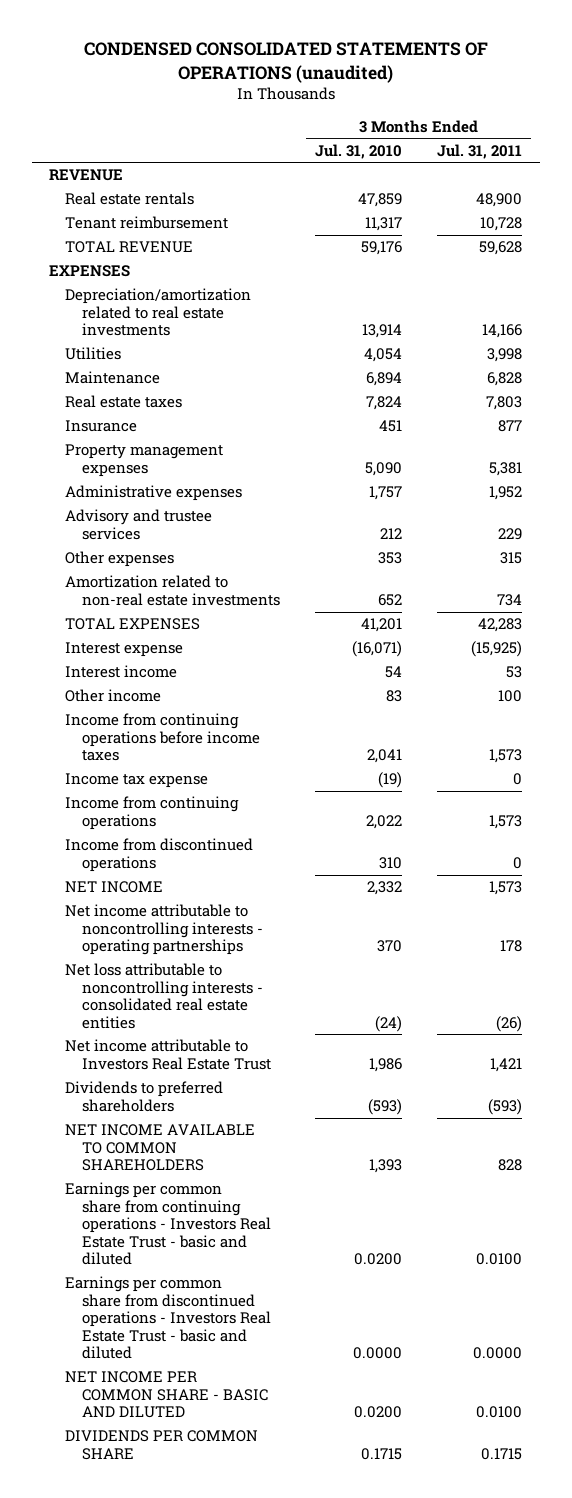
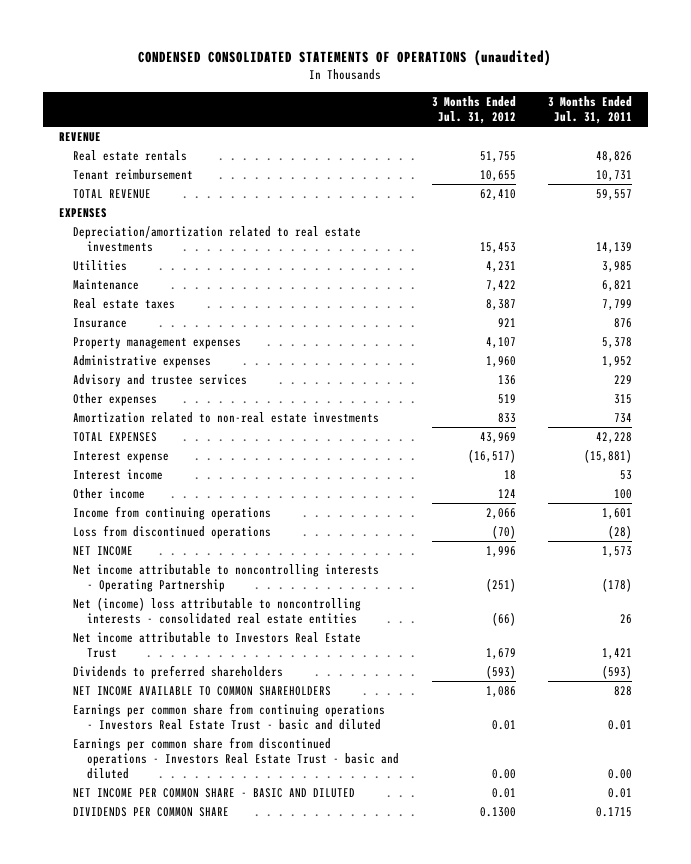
- | 3 Months Ended Jul. 31, 2010 | 3 Months Ended Jul. 31, 2011
+ | 3 Months Ended Jul. 31, 2012 | 3 Months Ended Jul. 31, 2011
- Real estate rentals | 47,859 | 48,900
- Tenant reimbursement | 11,317 | 10,728
- TOTAL REVENUE | 59,176 | 59,628
+ Real estate rentals | 51,755 | 48,826
+ Tenant reimbursement | 10,655 | 10,731
+ TOTAL REVENUE | 62,410 | 59,557
- Depreciation/amortization related to real estate investments | 13,914 | 14,166
- Utilities | 4,054 | 3,998
- Maintenance | 6,894 | 6,828
- Real estate taxes | 7,824 | 7,803
- Insurance | 451 | 877
- Property management expenses | 5,090 | 5,381
+ Depreciation/amortization related to real estate investments | 15,453 | 14,139
+ Utilities | 4,231 | 3,985
+ Maintenance | 7,422 | 6,821
+ Real estate taxes | 8,387 | 7,799
+ Insurance | 921 | 876
+ Property management expenses | 4,107 | 5,378
- TOTAL EXPENSES | 41,201 | 42,283
- Interest expense | (16,071) | (15,925)
+ TOTAL EXPENSES | 43,969 | 42,228
+ Interest expense | (16,517) | (15,881)
- Income from continuing operations before income taxes | 2,041 | 1,573
- Income tax expense | (19) | 0
- Income from continuing operations | 2,022 | 1,573
- Income from discontinued operations | 310 | 0
+ Income from continuing operations | 2,066 | 1,601
+ Loss from discontinued operations | (70) | (28)
- Net income attributable to noncontrolling interests - operating partnerships | 370 | 178
- Net loss attributable to noncontrolling interests - consolidated real estate entities | (24) | (26)
+ Net income attributable to noncontrolling interests - Operating Partnership | (251) | (178)
+ Net (income) loss attributable to noncontrolling interests - consolidated real estate entities | (66) | 26
- Earnings per common share from continuing operations - Investors Real Estate Trust - basic and diluted | 0.0200 | 0.0100
- Earnings per common share from discontinued operations - Investors Real Estate Trust - basic and diluted | 0.0000 | 0.0000
- NET INCOME PER COMMON SHARE - BASIC AND DILUTED | 0.0200 | 0.0100
+ Earnings per common share from continuing operations - Investors Real Estate Trust - basic and diluted | 0.01 | 0.01
+ Earnings per common share from discontinued operations - Investors Real Estate Trust - basic and diluted | 0.00 | 0.00
+ NET INCOME PER COMMON SHARE - BASIC AND DILUTED | 0.01 | 0.01

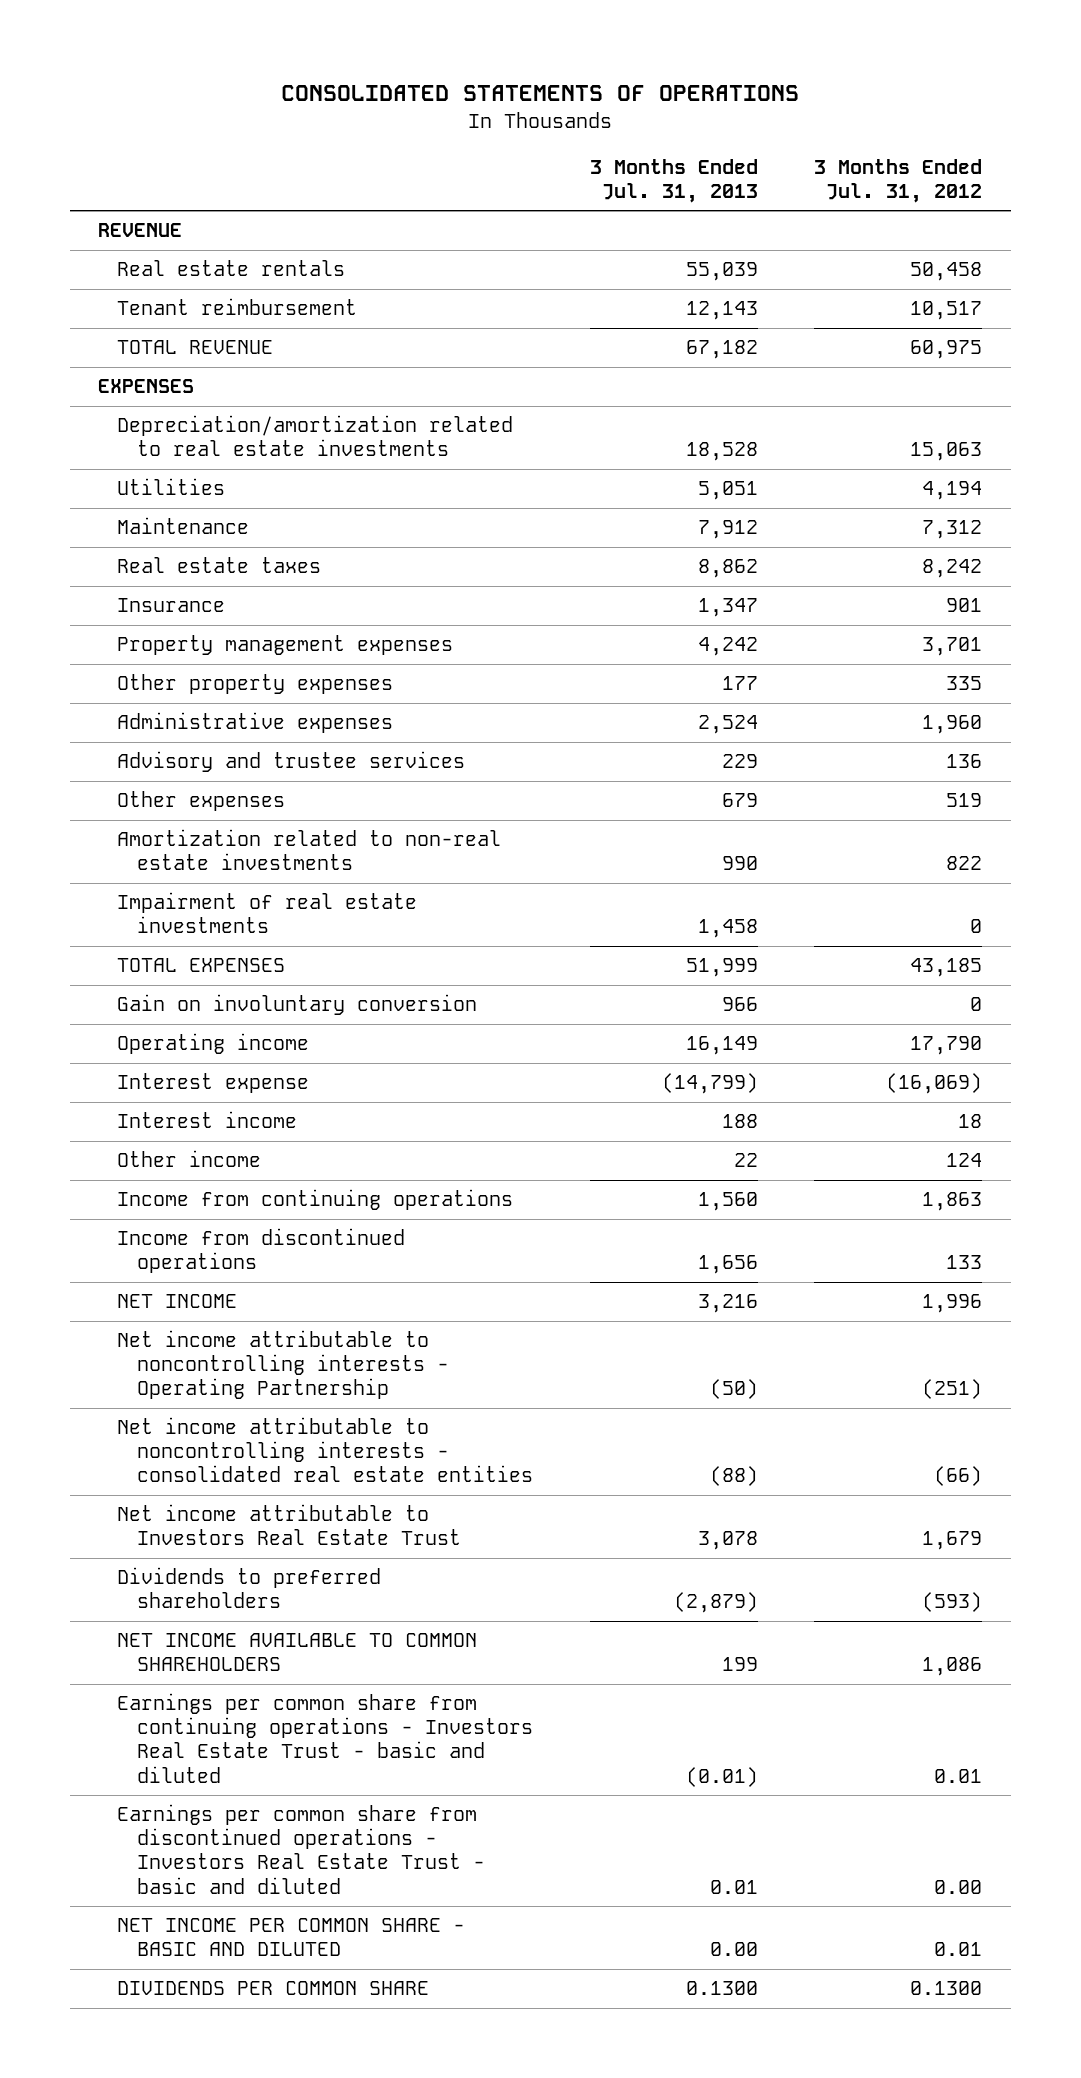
- CONDENSED CONSOLIDATED STATEMENTS OF OPERATIONS (unaudited)
+ CONSOLIDATED STATEMENTS OF OPERATIONS
- | 3 Months Ended Jul. 31, 2012 | 3 Months Ended Jul. 31, 2011
+ | 3 Months Ended Jul. 31, 2013 | 3 Months Ended Jul. 31, 2012
- Real estate rentals | 51,755 | 48,826
- Tenant reimbursement | 10,655 | 10,731
- TOTAL REVENUE | 62,410 | 59,557
+ Real estate rentals | 55,039 | 50,458
+ Tenant reimbursement | 12,143 | 10,517
+ TOTAL REVENUE | 67,182 | 60,975
- Depreciation/amortization related to real estate investments | 15,453 | 14,139
- Utilities | 4,231 | 3,985
- Maintenance | 7,422 | 6,821
- Real estate taxes | 8,387 | 7,799
- Insurance | 921 | 876
- Property management expenses | 4,107 | 5,378
+ Depreciation/amortization related to real estate investments | 18,528 | 15,063
+ Utilities | 5,051 | 4,194
+ Maintenance | 7,912 | 7,312
+ Real estate taxes | 8,862 | 8,242
+ Insurance | 1,347 | 901
+ Property management expenses | 4,242 | 3,701
+ Other property expenses | 177 | 335
- Amortization related to non-real estate investments | 833 | 734
- TOTAL EXPENSES | 43,969 | 42,228
- Interest expense | (16,517) | (15,881)
+ Amortization related to non-real estate investments | 990 | 822
+ Impairment of real estate investments | 1,458 | 0
+ TOTAL EXPENSES | 51,999 | 43,185
+ Gain on involuntary conversion | 966 | 0
+ Operating income | 16,149 | 17,790
+ Interest expense | (14,799) | (16,069)
- Income from continuing operations | 2,066 | 1,601
- Loss from discontinued operations | (70) | (28)
+ Income from continuing operations | 1,560 | 1,863
+ Income from discontinued operations | 1,656 | 133
- Net (income) loss attributable to noncontrolling interests - consolidated real estate entities | (66) | 26
+ Net income attributable to noncontrolling interests - consolidated real estate entities | (88) | (66)

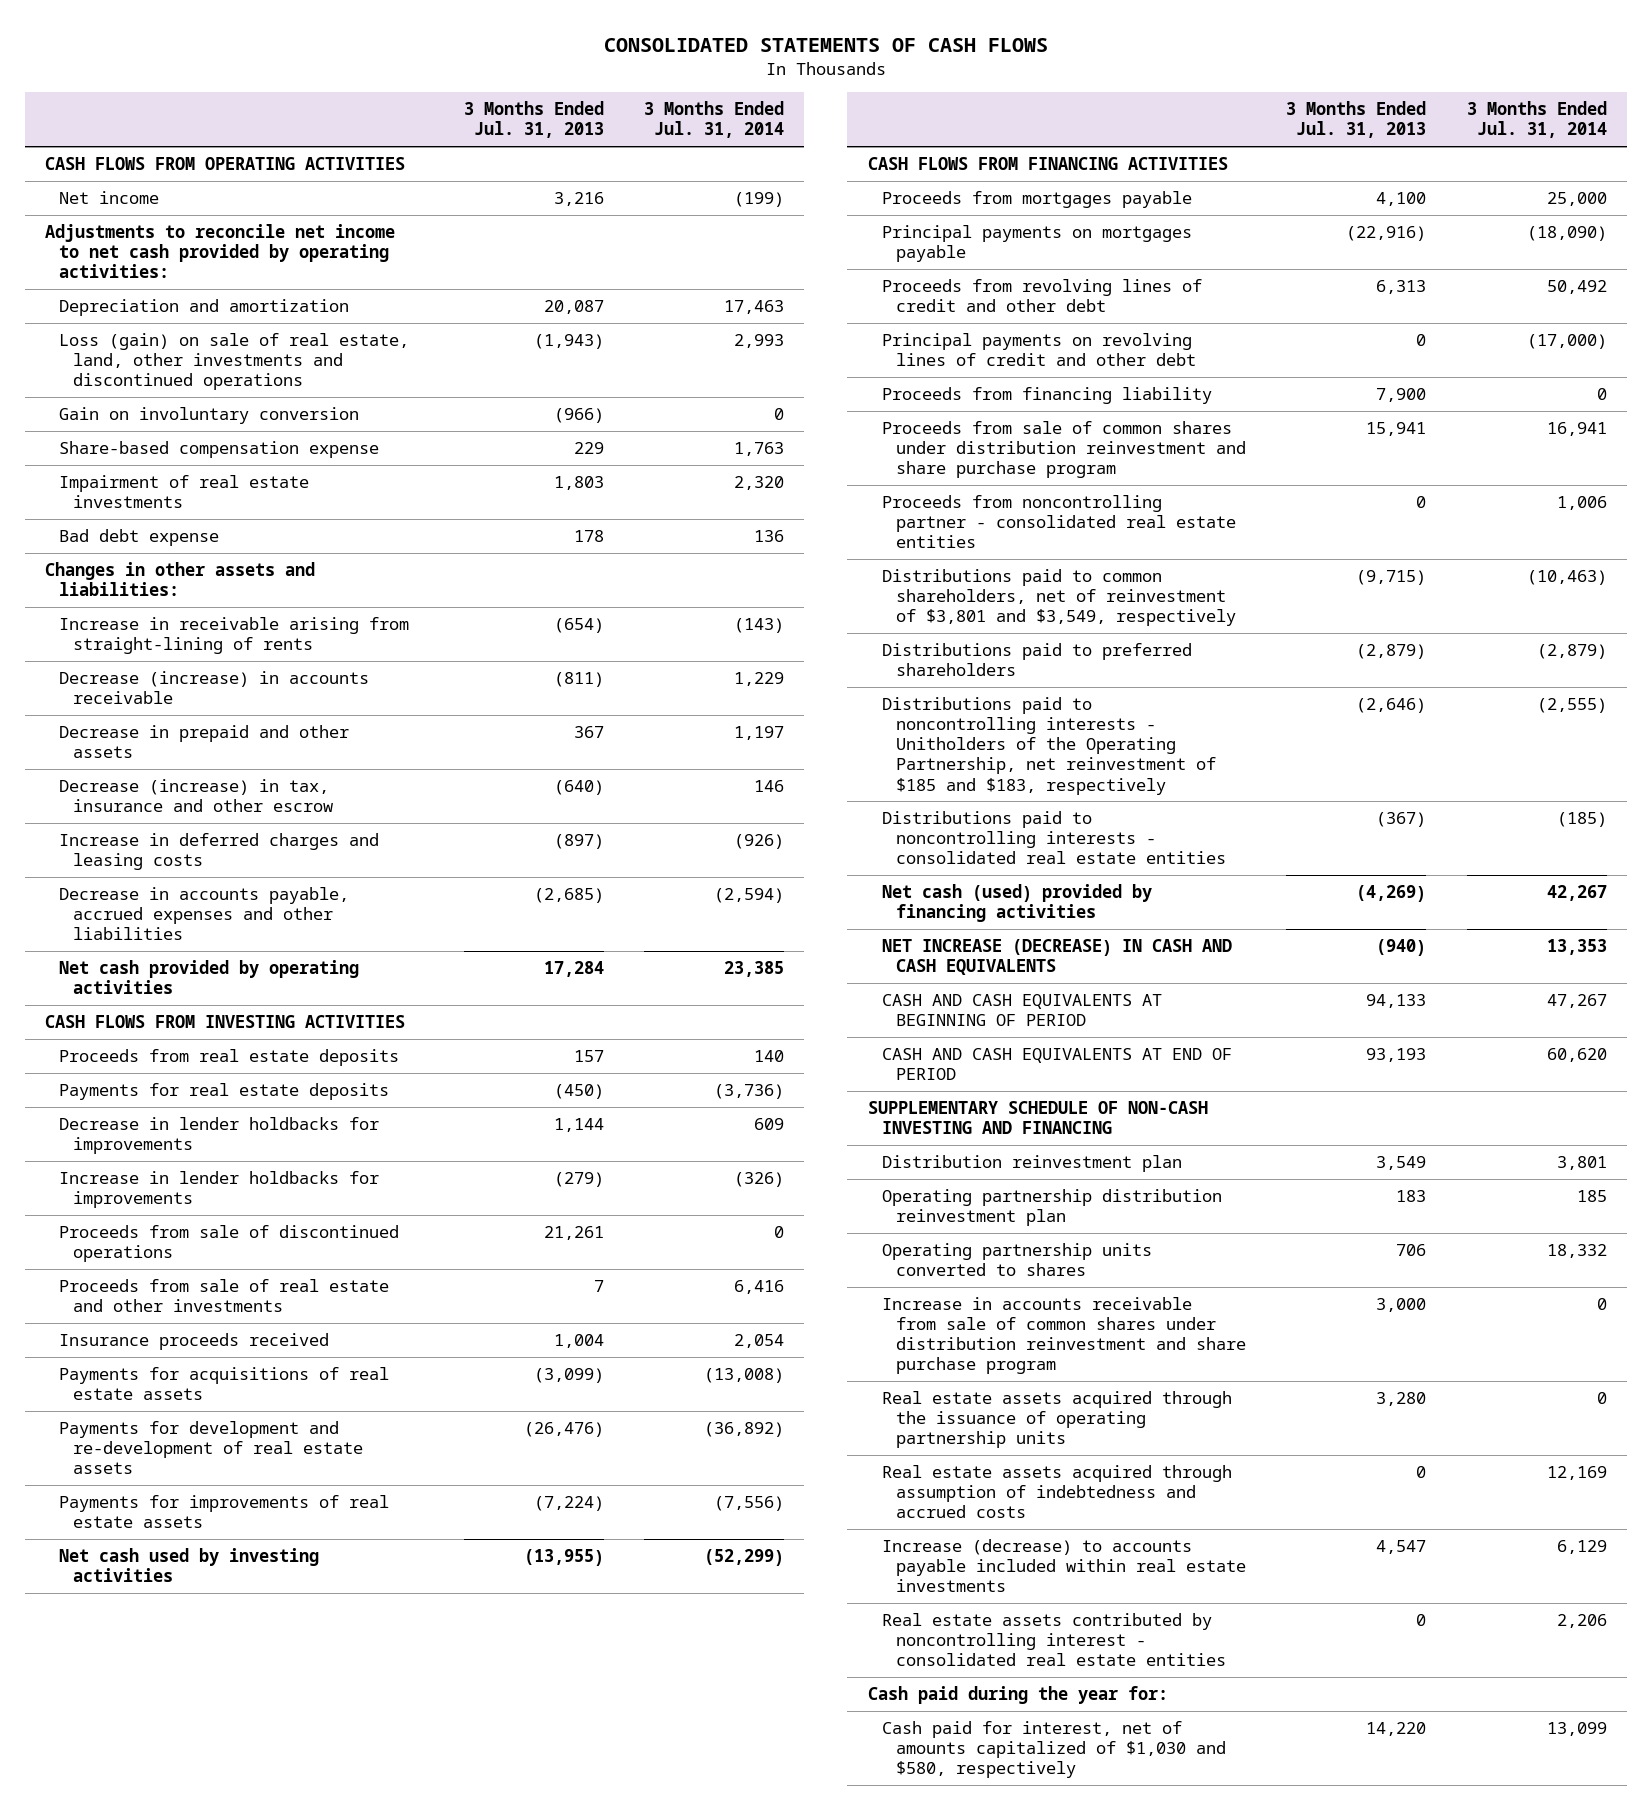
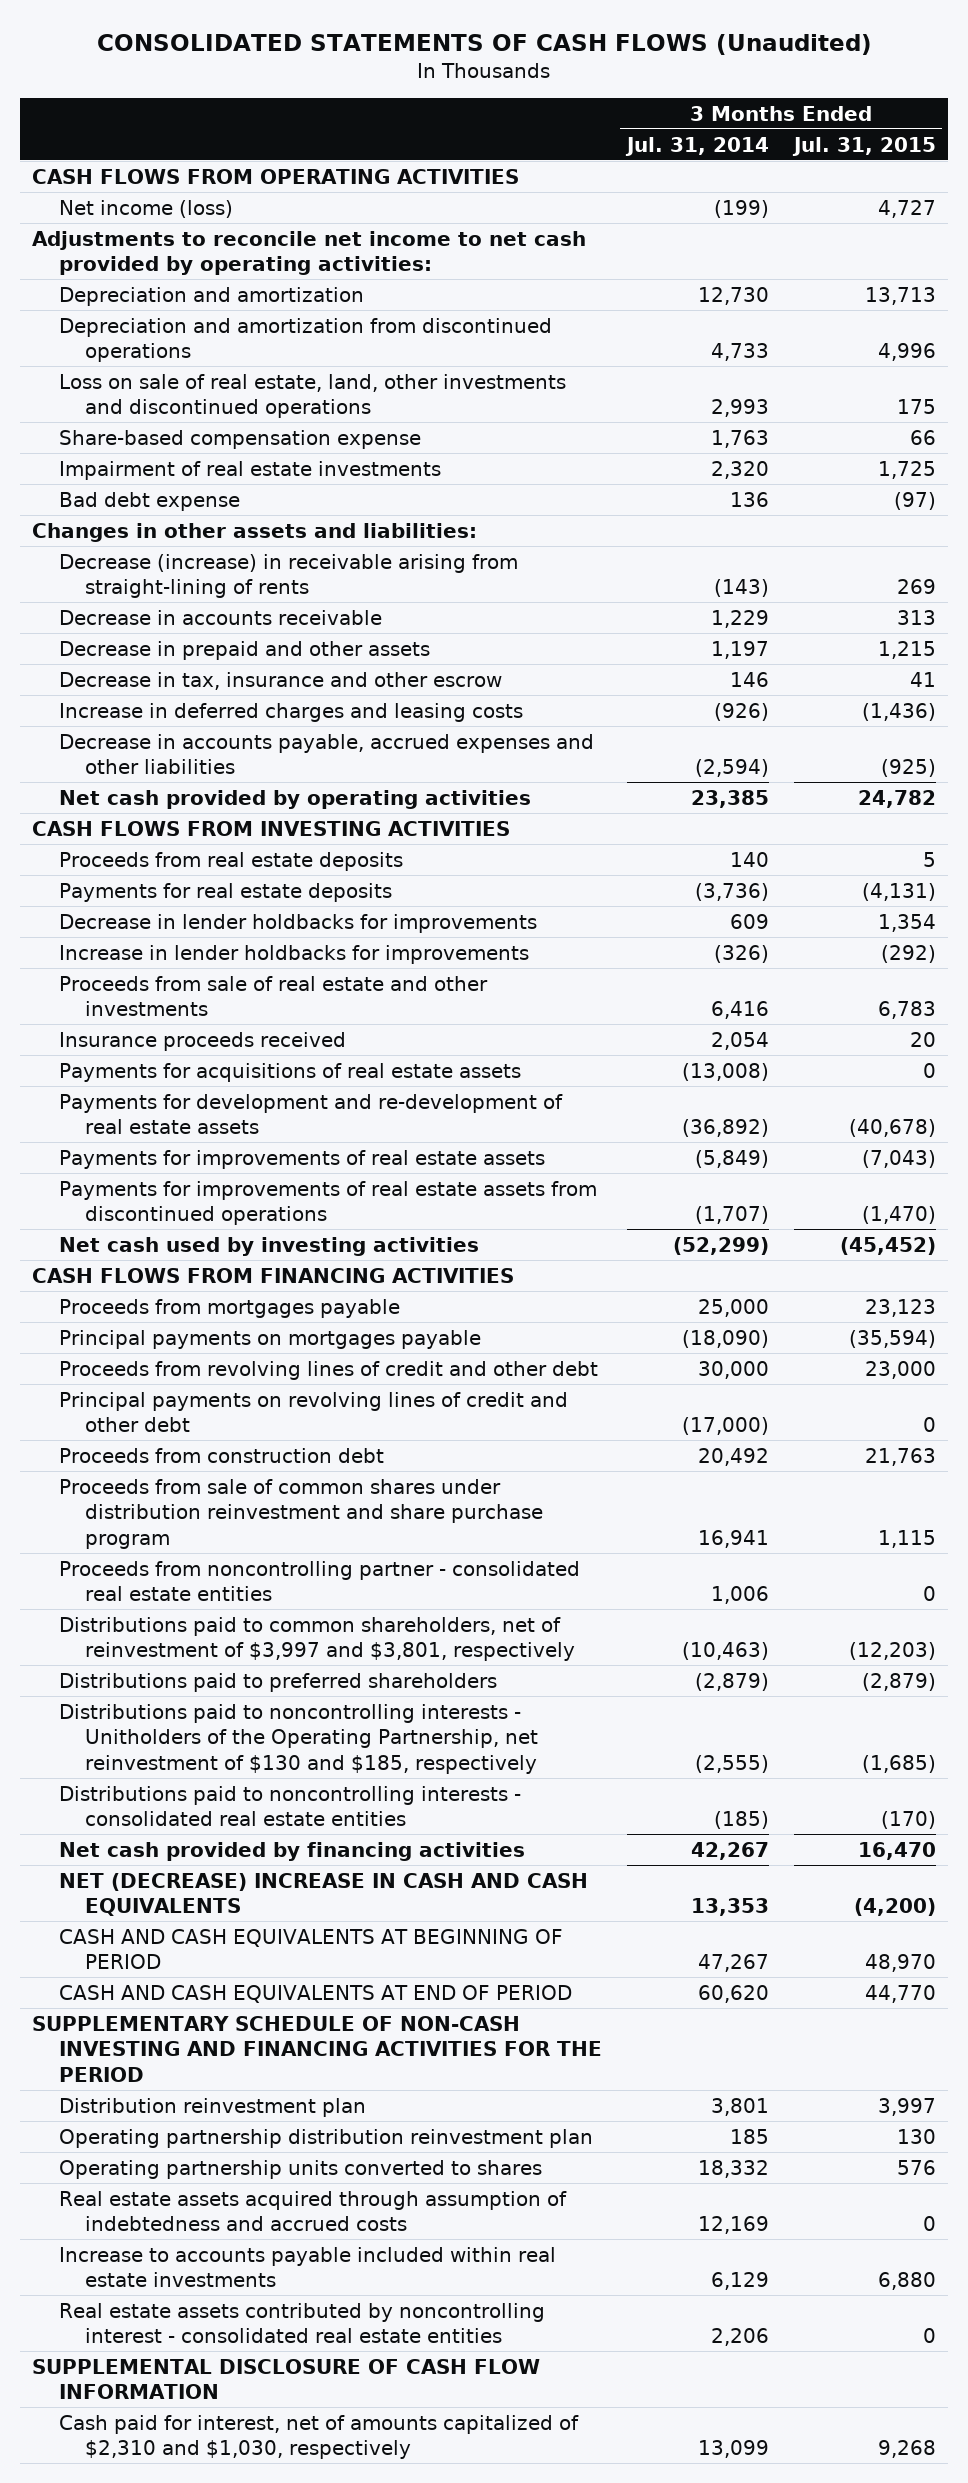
- CONSOLIDATED STATEMENTS OF CASH FLOWS
+ CONSOLIDATED STATEMENTS OF CASH FLOWS (Unaudited)
- | 3 Months Ended Jul. 31, 2013 | 3 Months Ended Jul. 31, 2014
+ | 3 Months Ended Jul. 31, 2014 | 3 Months Ended Jul. 31, 2015
- Net income | 3,216 | (199)
+ Net income (loss) | (199) | 4,727
- Depreciation and amortization | 20,087 | 17,463
- Loss (gain) on sale of real estate, land, other investments and discontinued operations | (1,943) | 2,993
- Gain on involuntary conversion | (966) | 0
+ Depreciation and amortization | 12,730 | 13,713
+ Depreciation and amortization from discontinued operations | 4,733 | 4,996
+ Loss on sale of real estate, land, other investments and discontinued operations | 2,993 | 175
- Increase in receivable arising from straight-lining of rents | (654) | (143)
- Decrease (increase) in accounts receivable | (811) | 1,229
+ Decrease (increase) in receivable arising from straight-lining of rents | (143) | 269
+ Decrease in accounts receivable | 1,229 | 313
- Decrease (increase) in tax, insurance and other escrow | (640) | 146
+ Decrease in tax, insurance and other escrow | 146 | 41
- Proceeds from sale of discontinued operations | 21,261 | 0
- Payments for improvements of real estate assets | (7,224) | (7,556)
+ Payments for improvements of real estate assets | (5,849) | (7,043)
+ Payments for improvements of real estate assets from discontinued operations | (1,707) | (1,470)
- Proceeds from revolving lines of credit and other debt | 6,313 | 50,492
+ Proceeds from revolving lines of credit and other debt | 30,000 | 23,000
- Proceeds from financing liability | 7,900 | 0
+ Proceeds from construction debt | 20,492 | 21,763
- Distributions paid to common shareholders, net of reinvestment of $3,801 and $3,549, respectively | (9,715) | (10,463)
+ Distributions paid to common shareholders, net of reinvestment of $3,997 and $3,801, respectively | (10,463) | (12,203)
- Distributions paid to noncontrolling interests - Unitholders of the Operating Partnership, net reinvestment of $185 and $183, respectively | (2,646) | (2,555)
+ Distributions paid to noncontrolling interests - Unitholders of the Operating Partnership, net reinvestment of $130 and $185, respectively | (2,555) | (1,685)
- Net cash (used) provided by financing activities | (4,269) | 42,267
- NET INCREASE (DECREASE) IN CASH AND CASH EQUIVALENTS | (940) | 13,353
+ Net cash provided by financing activities | 42,267 | 16,470
+ NET (DECREASE) INCREASE IN CASH AND CASH EQUIVALENTS | 13,353 | (4,200)
- SUPPLEMENTARY SCHEDULE OF NON-CASH INVESTING AND FINANCING
+ SUPPLEMENTARY SCHEDULE OF NON-CASH INVESTING AND FINANCING ACTIVITIES FOR THE PERIOD
- Increase in accounts receivable from sale of common shares under distribution reinvestment and share purchase program | 3,000 | 0
- Real estate assets acquired through the issuance of operating partnership units | 3,280 | 0
- Increase (decrease) to accounts payable included within real estate investments | 4,547 | 6,129
+ Increase to accounts payable included within real estate investments | 6,129 | 6,880
- Cash paid during the year for:
- Cash paid for interest, net of amounts capitalized of $1,030 and $580, respectively | 14,220 | 13,099
+ SUPPLEMENTAL DISCLOSURE OF CASH FLOW INFORMATION
+ Cash paid for interest, net of amounts capitalized of $2,310 and $1,030, respectively | 13,099 | 9,268

